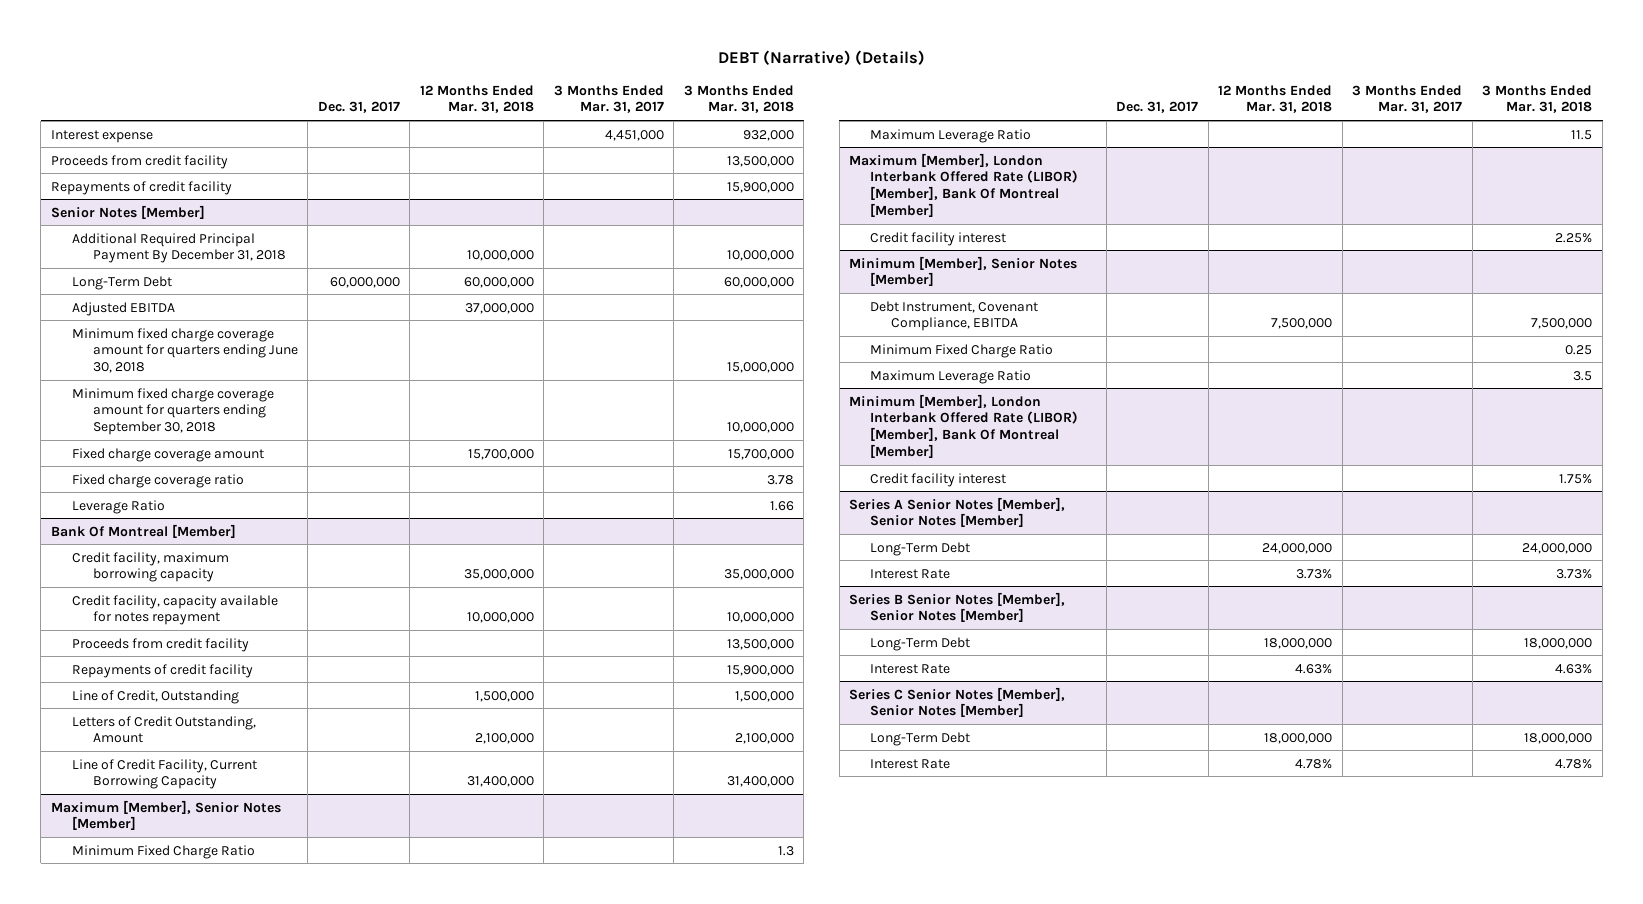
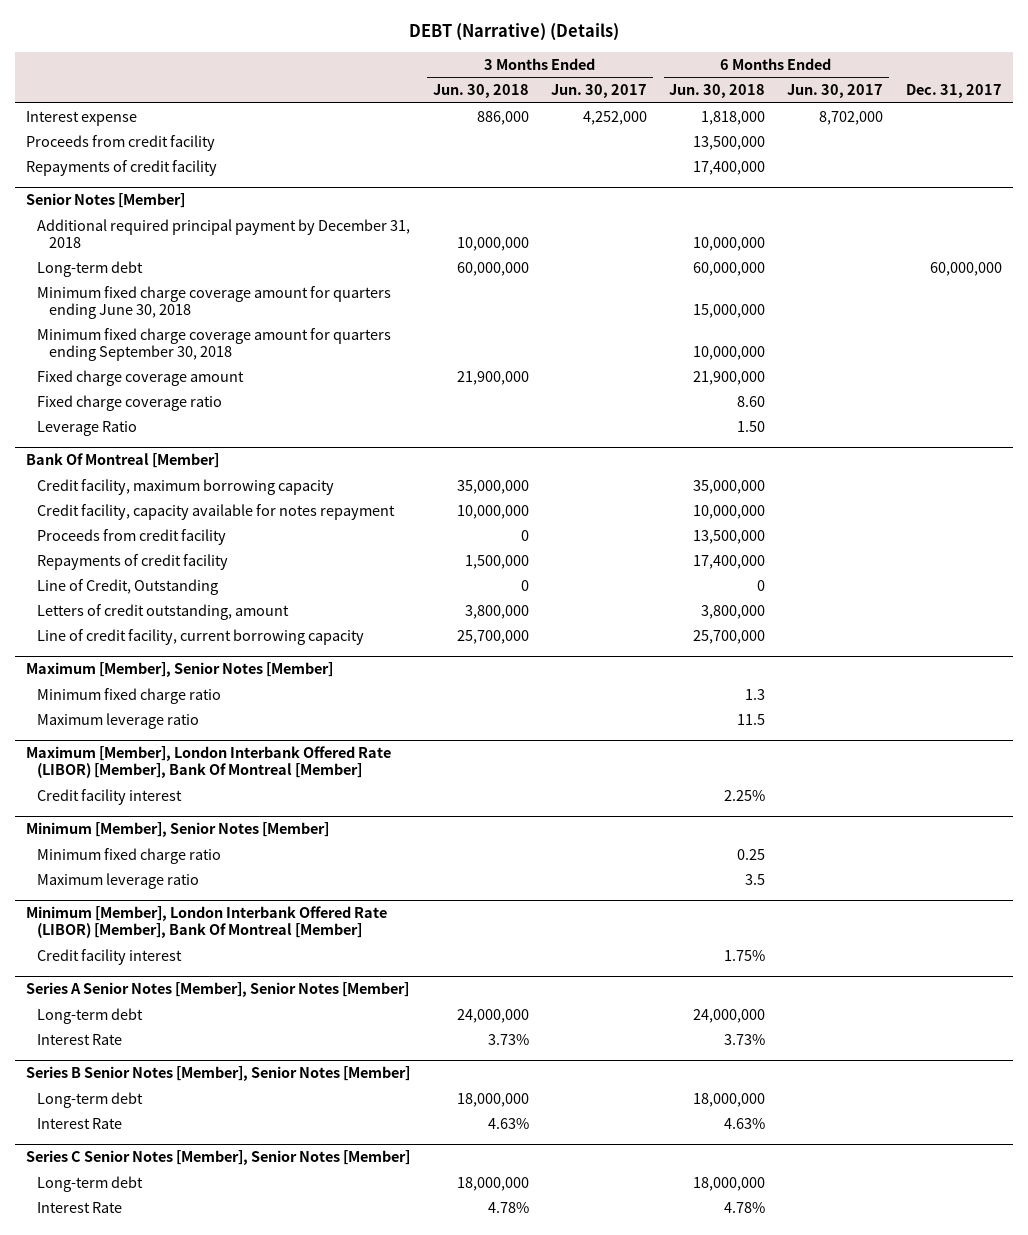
- | Dec. 31, 2017 | 12 Months Ended Mar. 31, 2018 | 3 Months Ended Mar. 31, 2017 | 3 Months Ended Mar. 31, 2018
+ | 3 Months Ended Jun. 30, 2018 | 3 Months Ended Jun. 30, 2017 | 6 Months Ended Jun. 30, 2018 | 6 Months Ended Jun. 30, 2017 | Dec. 31, 2017
@ Senior Notes [Member]
- Additional Required Principal Payment By December 31, 2018 | | 10,000,000 | | 10,000,000
- Long-Term Debt | 60,000,000 | 60,000,000 | | 60,000,000
- Adjusted EBITDA | | 37,000,000 | |
+ Additional required principal payment by December 31, 2018 | 10,000,000 | | 10,000,000 | |
+ Long-term debt | 60,000,000 | | 60,000,000 | | 60,000,000
@ Bank Of Montreal [Member]
- Letters of Credit Outstanding, Amount | | 2,100,000 | | 2,100,000
- Line of Credit Facility, Current Borrowing Capacity | | 31,400,000 | | 31,400,000
+ Letters of credit outstanding, amount | 3,800,000 | | 3,800,000 | |
+ Line of credit facility, current borrowing capacity | 25,700,000 | | 25,700,000 | |
@ Maximum [Member], Senior Notes [Member]
- Minimum Fixed Charge Ratio | | | | 1.3
- Maximum Leverage Ratio | | | | 11.5
+ Minimum fixed charge ratio | | | 1.3 | |
+ Maximum leverage ratio | | | 11.5 | |
@ Minimum [Member], Senior Notes [Member]
- Debt Instrument, Covenant Compliance, EBITDA | | 7,500,000 | | 7,500,000
- Minimum Fixed Charge Ratio | | | | 0.25
- Maximum Leverage Ratio | | | | 3.5
+ Minimum fixed charge ratio | | | 0.25 | |
+ Maximum leverage ratio | | | 3.5 | |
@ Series A Senior Notes [Member], Senior Notes [Member]
- Long-Term Debt | | 24,000,000 | | 24,000,000
+ Long-term debt | 24,000,000 | | 24,000,000 | |
@ Series B Senior Notes [Member], Senior Notes [Member]
- Long-Term Debt | | 18,000,000 | | 18,000,000
+ Long-term debt | 18,000,000 | | 18,000,000 | |
@ Series C Senior Notes [Member], Senior Notes [Member]
- Long-Term Debt | | 18,000,000 | | 18,000,000
+ Long-term debt | 18,000,000 | | 18,000,000 | |

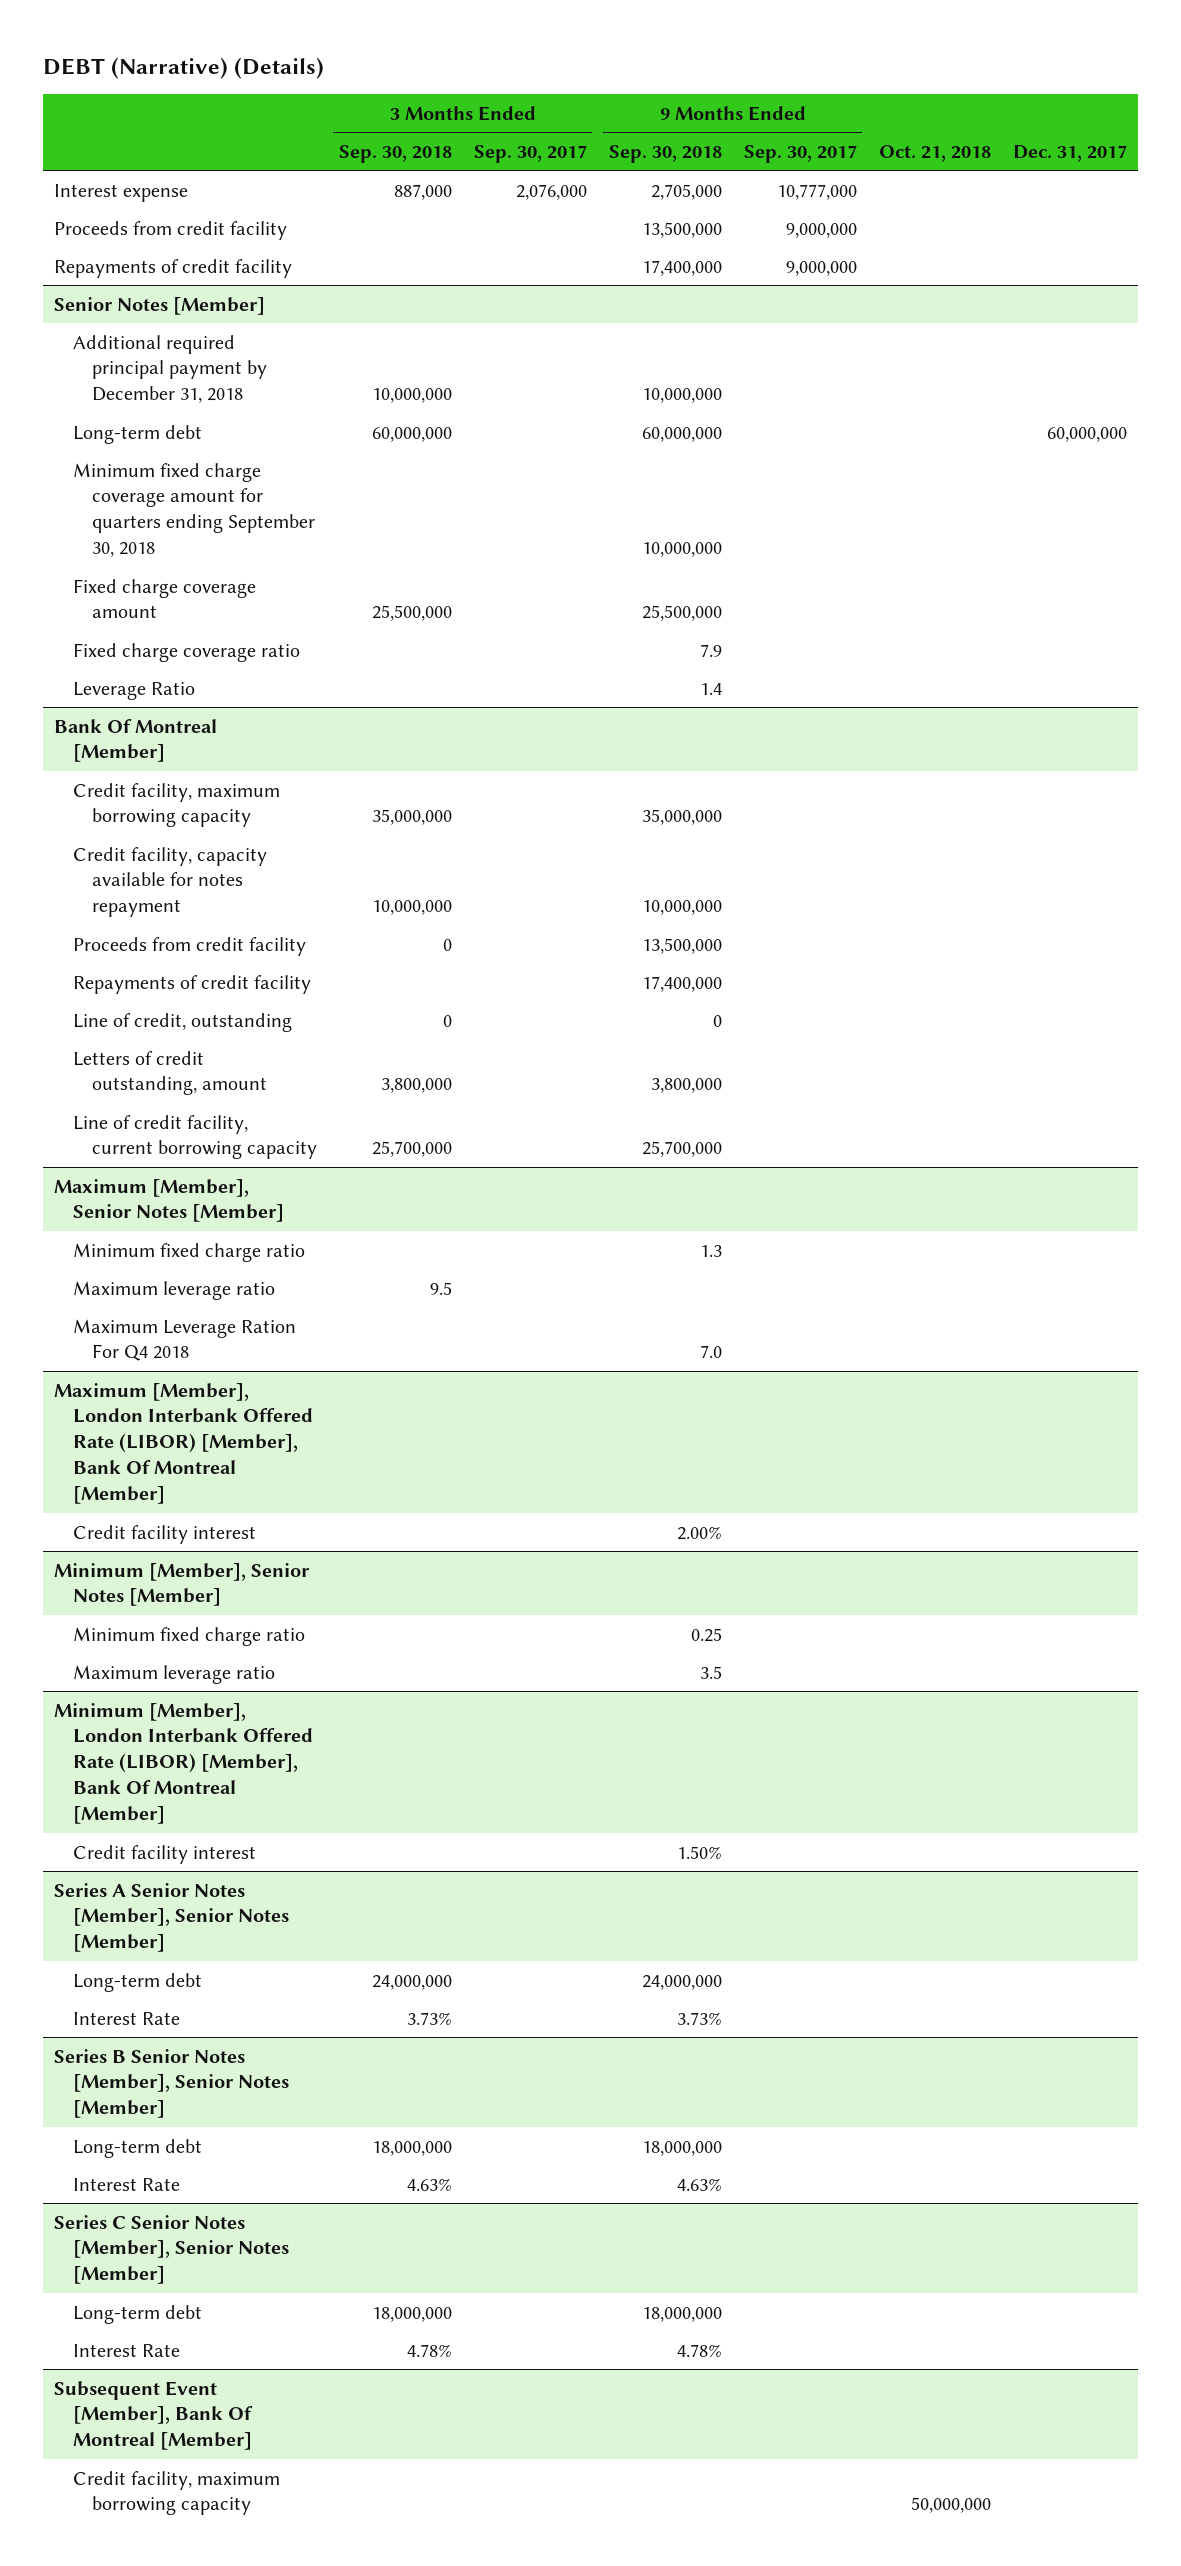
- | 3 Months Ended Jun. 30, 2018 | 3 Months Ended Jun. 30, 2017 | 6 Months Ended Jun. 30, 2018 | 6 Months Ended Jun. 30, 2017 | Dec. 31, 2017
+ | 3 Months Ended Sep. 30, 2018 | 3 Months Ended Sep. 30, 2017 | 9 Months Ended Sep. 30, 2018 | 9 Months Ended Sep. 30, 2017 | Oct. 21, 2018 | Dec. 31, 2017
@ Senior Notes [Member]
- Minimum fixed charge coverage amount for quarters ending June 30, 2018 | | | 15,000,000 | |
@ Bank Of Montreal [Member]
- Line of Credit, Outstanding | 0 | | 0 | |
+ Line of credit, outstanding | 0 | | 0 | | |
@ Maximum [Member], Senior Notes [Member]
+ Maximum Leverage Ration For Q4 2018 | | | 7.0 | | |
+ Subsequent Event [Member], Bank Of Montreal [Member]
+ Credit facility, maximum borrowing capacity | | | | | 50,000,000 |

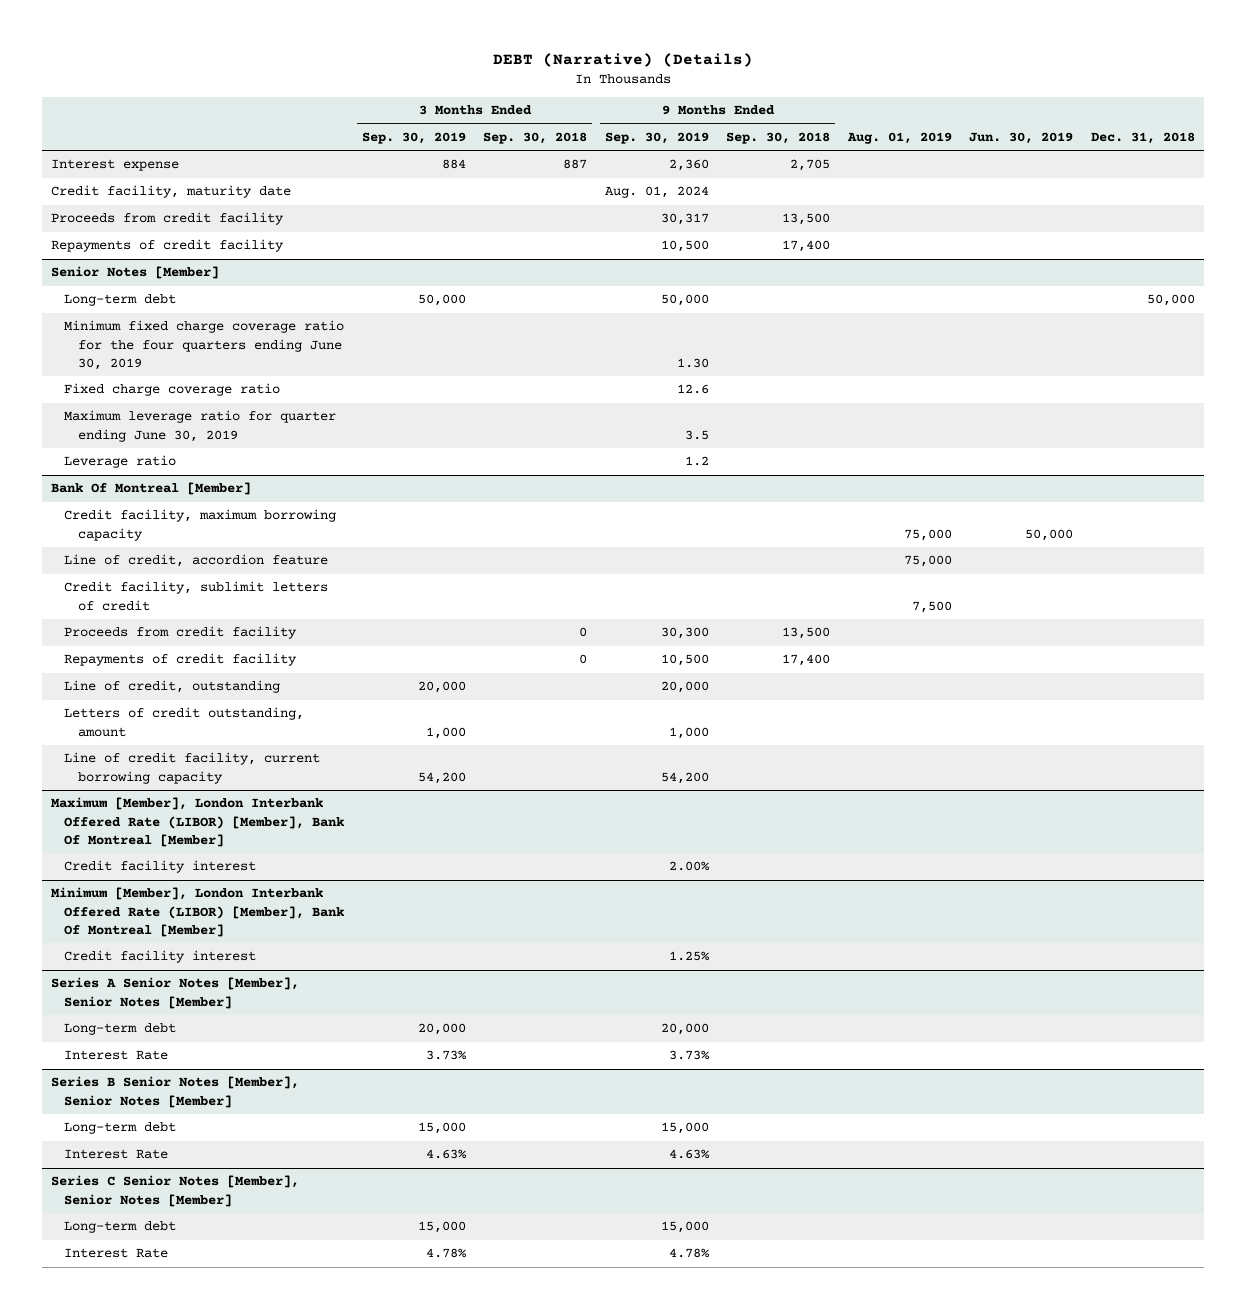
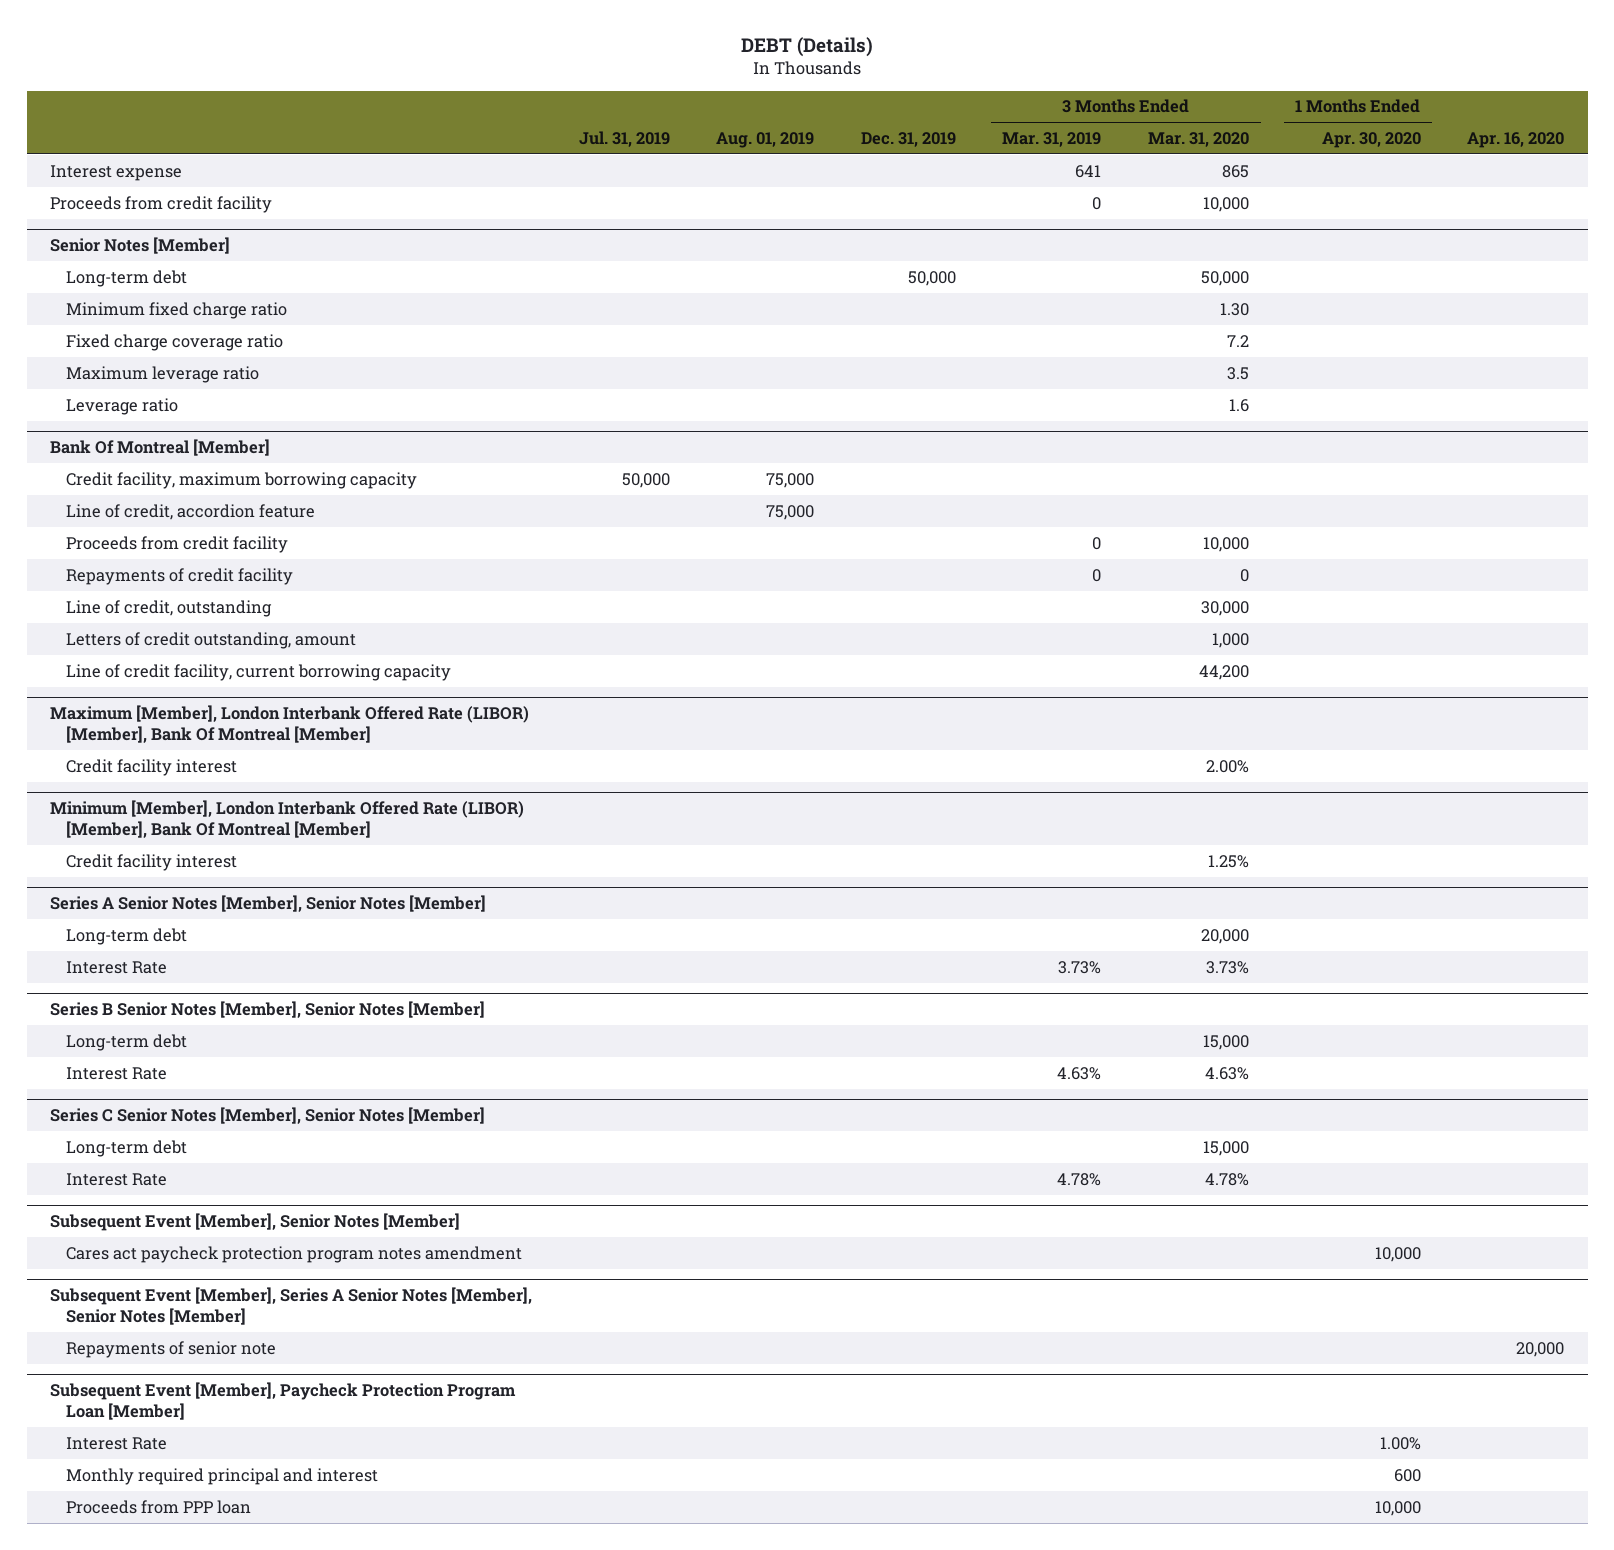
- DEBT (Narrative) (Details)
+ DEBT (Details)
- | 3 Months Ended Sep. 30, 2019 | 3 Months Ended Sep. 30, 2018 | 9 Months Ended Sep. 30, 2019 | 9 Months Ended Sep. 30, 2018 | Aug. 01, 2019 | Jun. 30, 2019 | Dec. 31, 2018
+ | Jul. 31, 2019 | Aug. 01, 2019 | Dec. 31, 2019 | 3 Months Ended Mar. 31, 2019 | 3 Months Ended Mar. 31, 2020 | 1 Months Ended Apr. 30, 2020 | Apr. 16, 2020
- Credit facility, maturity date | | | Aug. 01, 2024 | | | |
- Repayments of credit facility | | | 10,500 | 17,400 | | |
@ Senior Notes [Member]
- Minimum fixed charge coverage ratio for the four quarters ending June 30, 2019 | | | 1.30 | | | |
+ Minimum fixed charge ratio | | | | | 1.30 | |
- Maximum leverage ratio for quarter ending June 30, 2019 | | | 3.5 | | | |
+ Maximum leverage ratio | | | | | 3.5 | |
@ Bank Of Montreal [Member]
- Credit facility, sublimit letters of credit | | | | | 7,500 | |
+ Subsequent Event [Member], Senior Notes [Member]
+ Cares act paycheck protection program notes amendment | | | | | | 10,000 |
+ Subsequent Event [Member], Series A Senior Notes [Member], Senior Notes [Member]
+ Repayments of senior note | | | | | | | 20,000
+ Subsequent Event [Member], Paycheck Protection Program Loan [Member]
+ Interest Rate | | | | | | 1.00% |
+ Monthly required principal and interest | | | | | | 600 |
+ Proceeds from PPP loan | | | | | | 10,000 |

